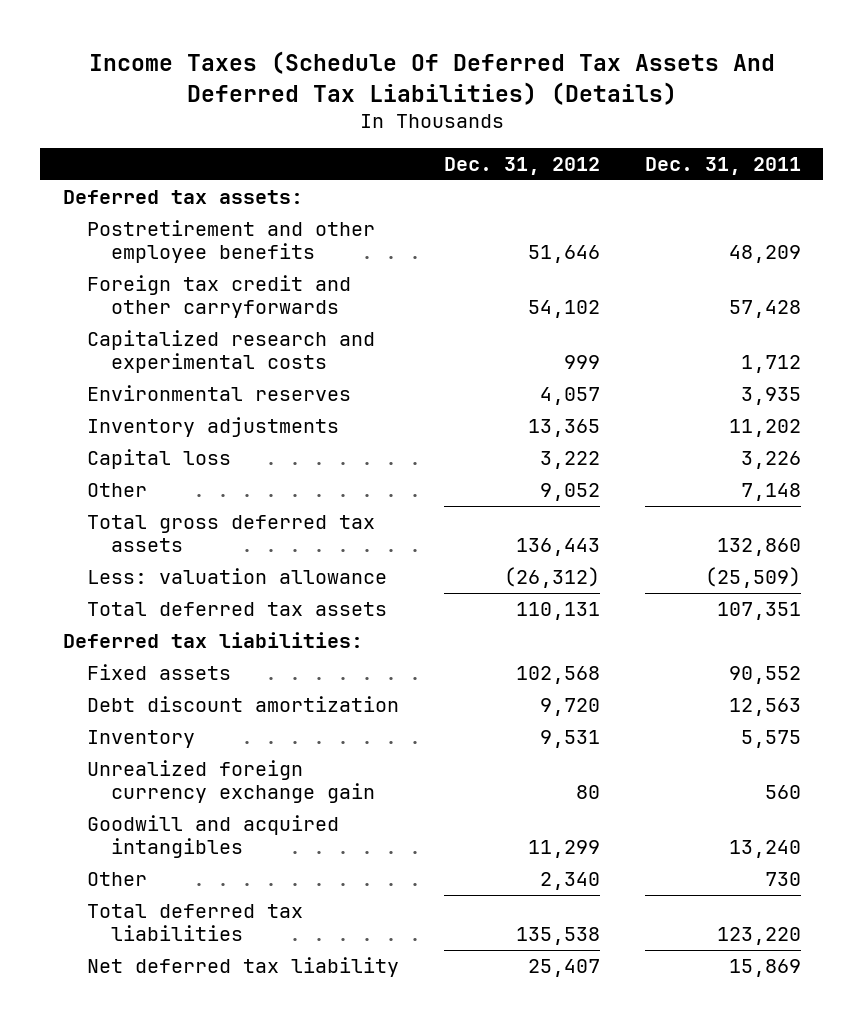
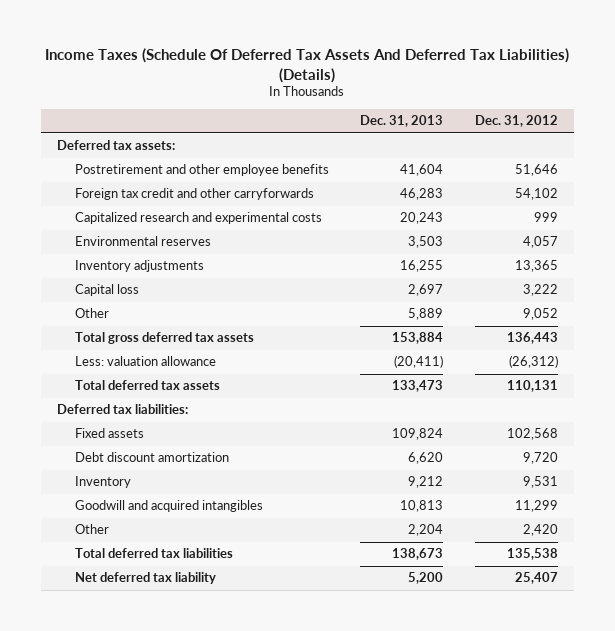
- | Dec. 31, 2012 | Dec. 31, 2011
+ | Dec. 31, 2013 | Dec. 31, 2012
- Unrealized foreign currency exchange gain | 80 | 560
- Other | 2,340 | 730
+ Other | 2,204 | 2,420

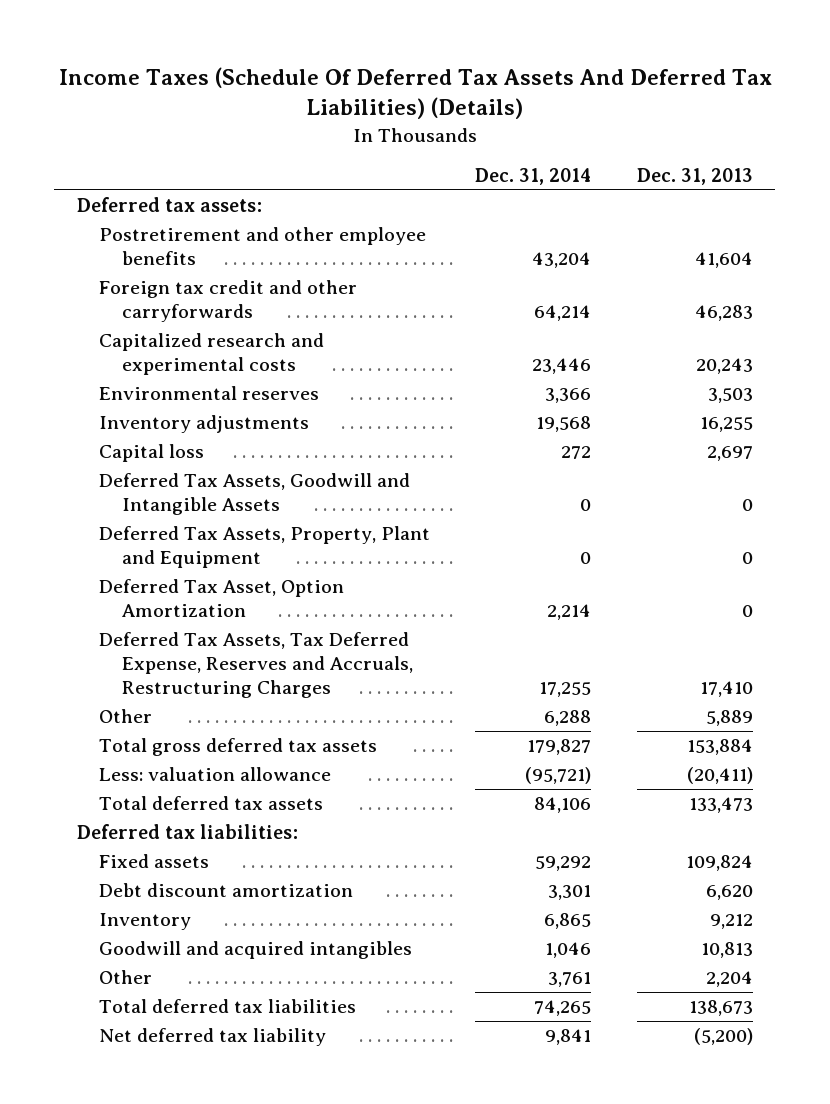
- | Dec. 31, 2013 | Dec. 31, 2012
+ | Dec. 31, 2014 | Dec. 31, 2013
+ Deferred Tax Assets, Goodwill and Intangible Assets | 0 | 0
+ Deferred Tax Assets, Property, Plant and Equipment | 0 | 0
+ Deferred Tax Asset, Option Amortization | 2,214 | 0
+ Deferred Tax Assets, Tax Deferred Expense, Reserves and Accruals, Restructuring Charges | 17,255 | 17,410
- Net deferred tax liability | 5,200 | 25,407
+ Net deferred tax liability | 9,841 | (5,200)

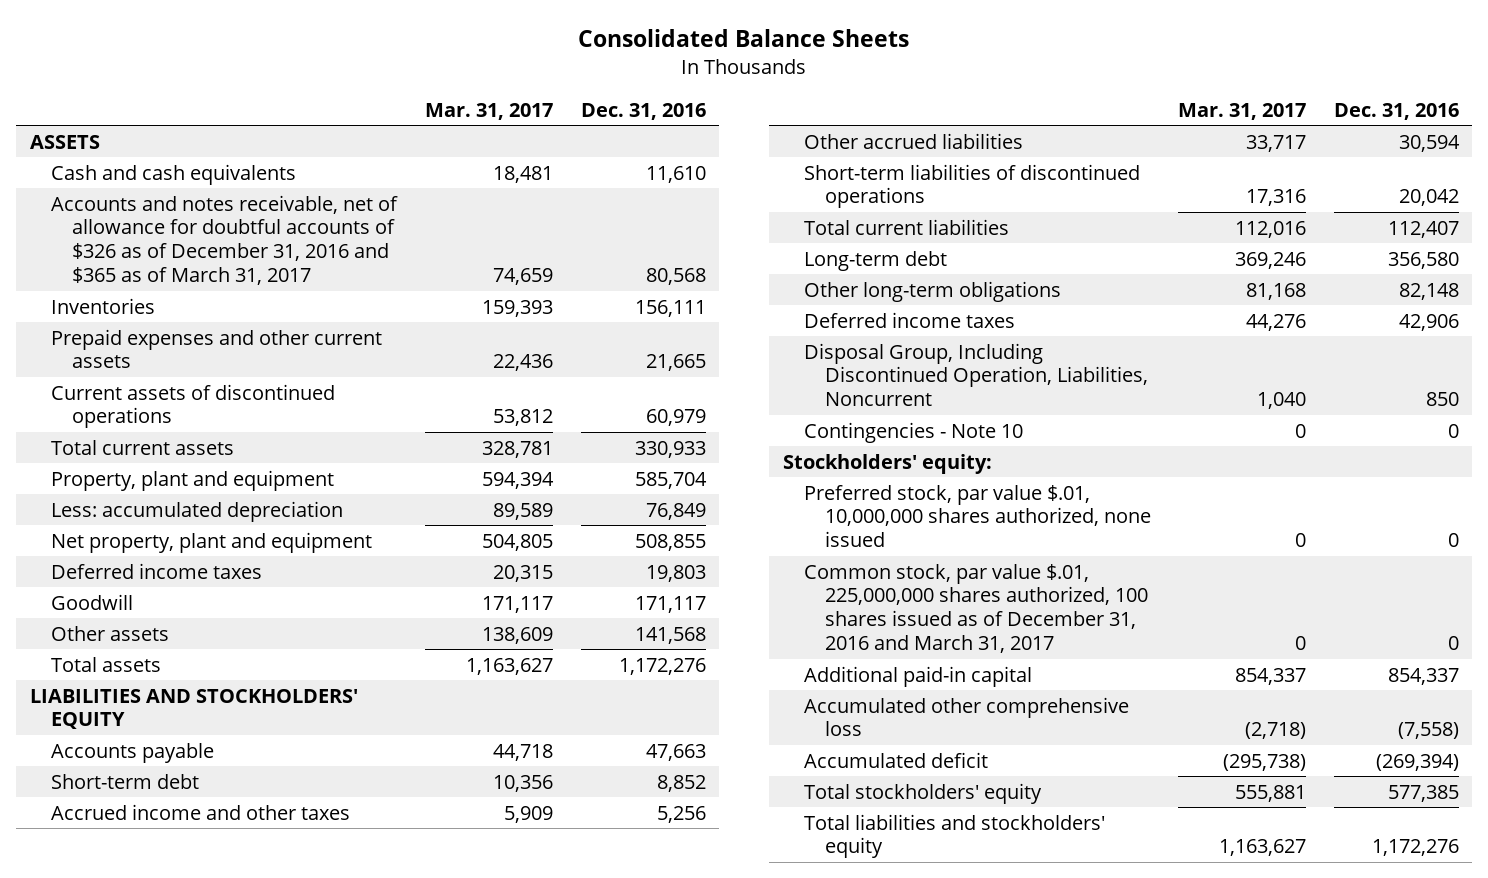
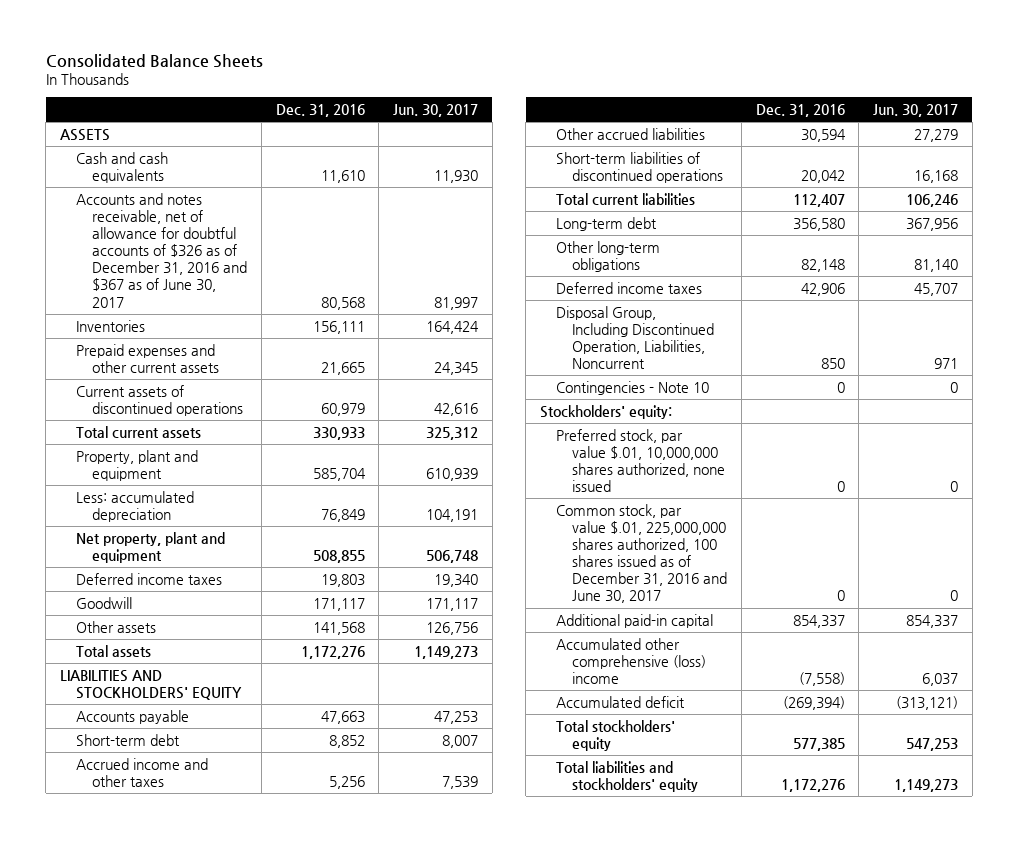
- | Mar. 31, 2017 | Dec. 31, 2016
+ | Dec. 31, 2016 | Jun. 30, 2017
- Accounts and notes receivable, net of allowance for doubtful accounts of $326 as of December 31, 2016 and $365 as of March 31, 2017 | 74,659 | 80,568
+ Accounts and notes receivable, net of allowance for doubtful accounts of $326 as of December 31, 2016 and $367 as of June 30, 2017 | 80,568 | 81,997
- Common stock, par value $.01, 225,000,000 shares authorized, 100 shares issued as of December 31, 2016 and March 31, 2017 | 0 | 0
+ Common stock, par value $.01, 225,000,000 shares authorized, 100 shares issued as of December 31, 2016 and June 30, 2017 | 0 | 0
- Accumulated other comprehensive loss | (2,718) | (7,558)
+ Accumulated other comprehensive (loss) income | (7,558) | 6,037

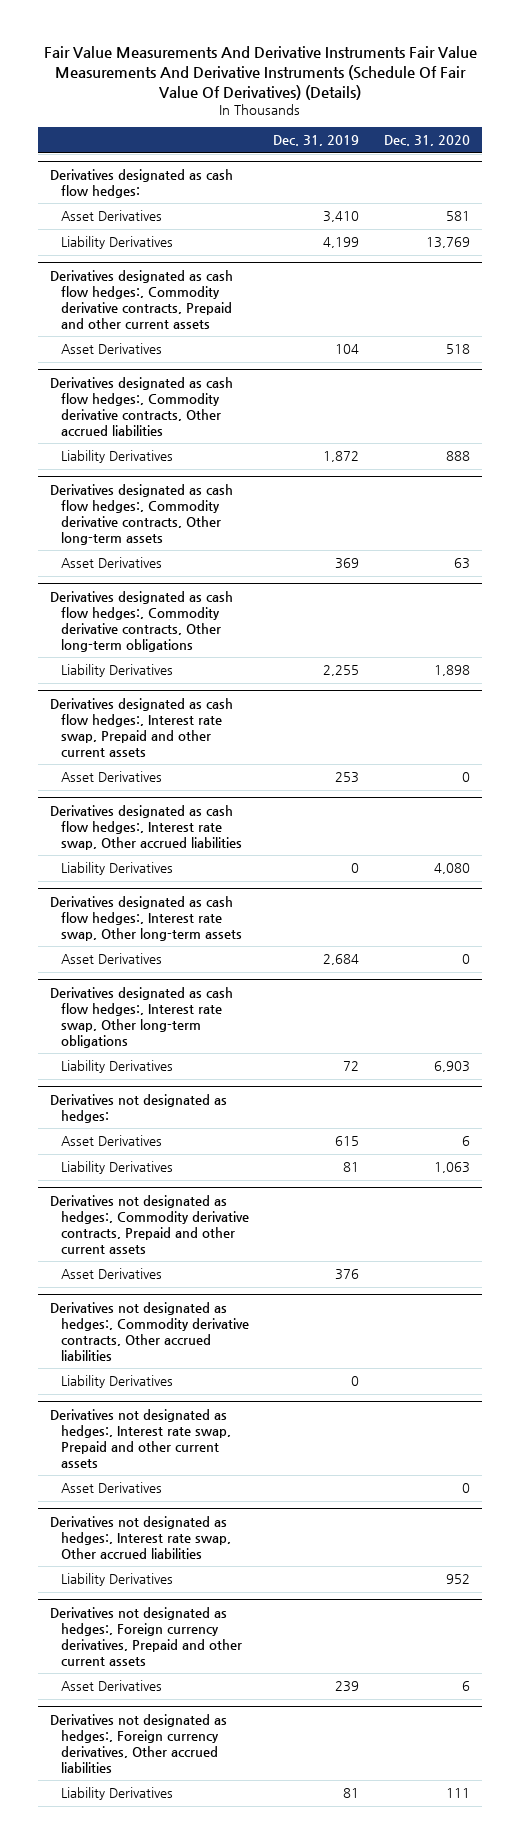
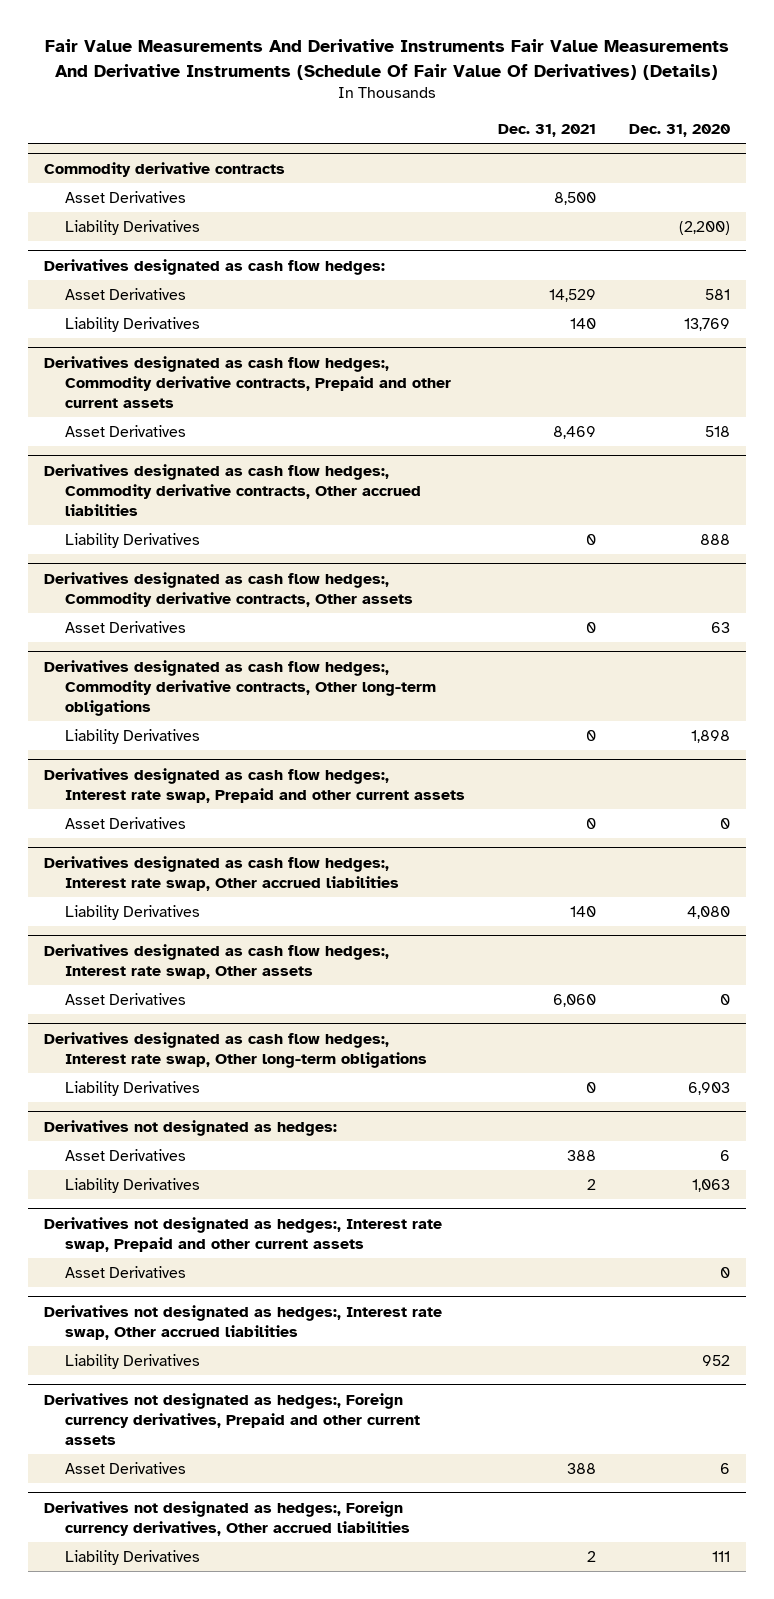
- | Dec. 31, 2019 | Dec. 31, 2020
+ | Dec. 31, 2021 | Dec. 31, 2020
+ Commodity derivative contracts
+ Asset Derivatives | 8,500 |
+ Liability Derivatives | | (2,200)
- Derivatives designated as cash flow hedges:, Commodity derivative contracts, Other long-term assets
+ Derivatives designated as cash flow hedges:, Commodity derivative contracts, Other assets
- Derivatives designated as cash flow hedges:, Interest rate swap, Other long-term assets
+ Derivatives designated as cash flow hedges:, Interest rate swap, Other assets
- Derivatives not designated as hedges:, Commodity derivative contracts, Prepaid and other current assets
- Asset Derivatives | 376 |
- Derivatives not designated as hedges:, Commodity derivative contracts, Other accrued liabilities
- Liability Derivatives | 0 |

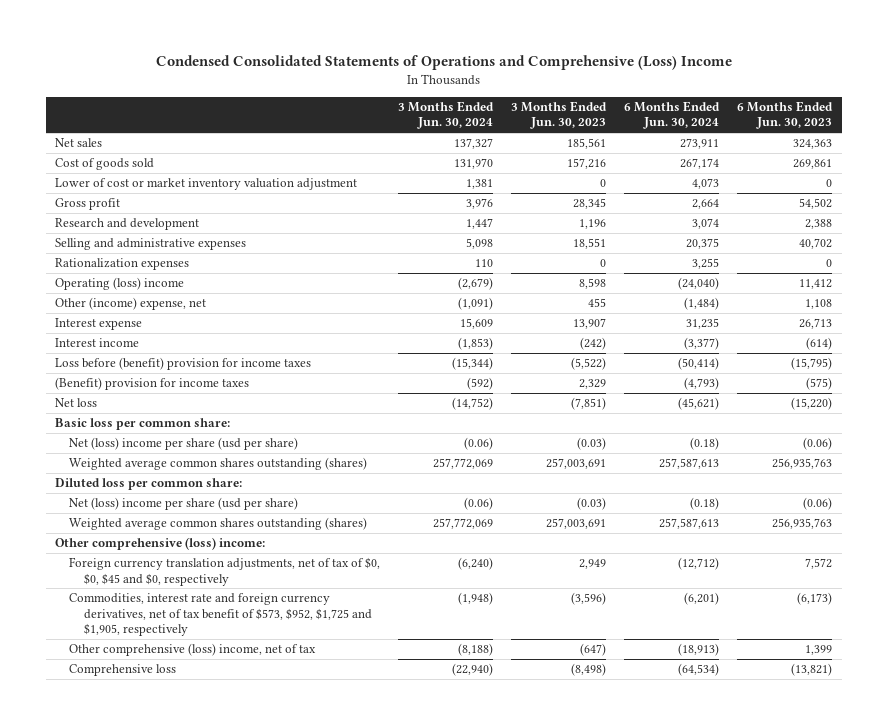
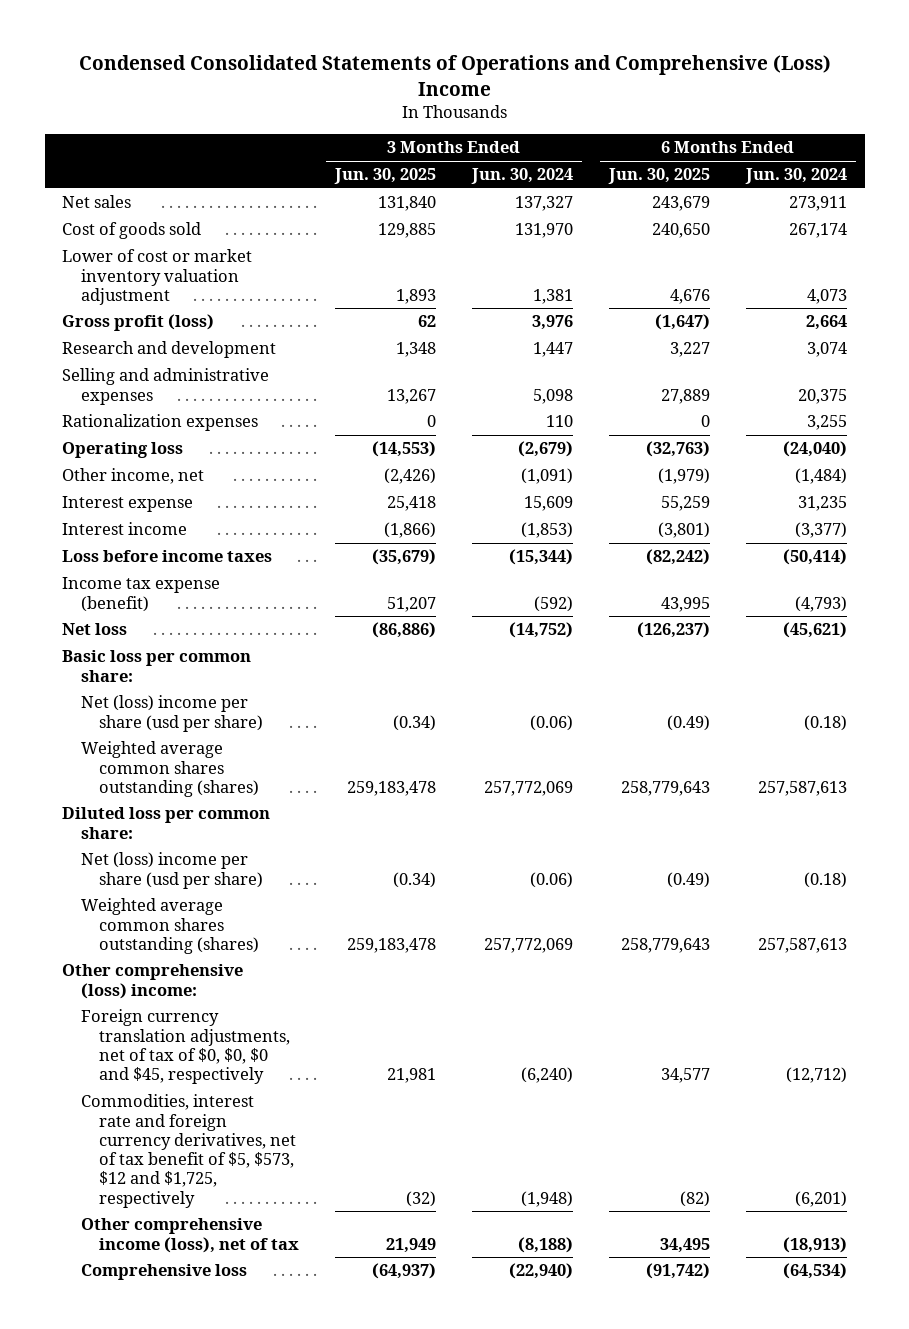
- | 3 Months Ended Jun. 30, 2024 | 3 Months Ended Jun. 30, 2023 | 6 Months Ended Jun. 30, 2024 | 6 Months Ended Jun. 30, 2023
+ | 3 Months Ended Jun. 30, 2025 | 3 Months Ended Jun. 30, 2024 | 6 Months Ended Jun. 30, 2025 | 6 Months Ended Jun. 30, 2024
- Gross profit | 3,976 | 28,345 | 2,664 | 54,502
+ Gross profit (loss) | 62 | 3,976 | (1,647) | 2,664
- Operating (loss) income | (2,679) | 8,598 | (24,040) | 11,412
- Other (income) expense, net | (1,091) | 455 | (1,484) | 1,108
+ Operating loss | (14,553) | (2,679) | (32,763) | (24,040)
+ Other income, net | (2,426) | (1,091) | (1,979) | (1,484)
- Loss before (benefit) provision for income taxes | (15,344) | (5,522) | (50,414) | (15,795)
- (Benefit) provision for income taxes | (592) | 2,329 | (4,793) | (575)
+ Loss before income taxes | (35,679) | (15,344) | (82,242) | (50,414)
+ Income tax expense (benefit) | 51,207 | (592) | 43,995 | (4,793)
- Foreign currency translation adjustments, net of tax of $0, $0, $45 and $0, respectively | (6,240) | 2,949 | (12,712) | 7,572
- Commodities, interest rate and foreign currency derivatives, net of tax benefit of $573, $952, $1,725 and $1,905, respectively | (1,948) | (3,596) | (6,201) | (6,173)
- Other comprehensive (loss) income, net of tax | (8,188) | (647) | (18,913) | 1,399
+ Foreign currency translation adjustments, net of tax of $0, $0, $0 and $45, respectively | 21,981 | (6,240) | 34,577 | (12,712)
+ Commodities, interest rate and foreign currency derivatives, net of tax benefit of $5, $573, $12 and $1,725, respectively | (32) | (1,948) | (82) | (6,201)
+ Other comprehensive income (loss), net of tax | 21,949 | (8,188) | 34,495 | (18,913)

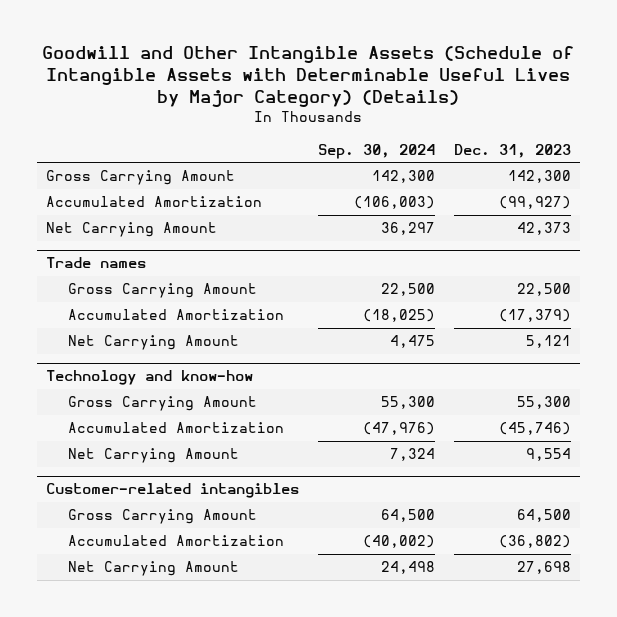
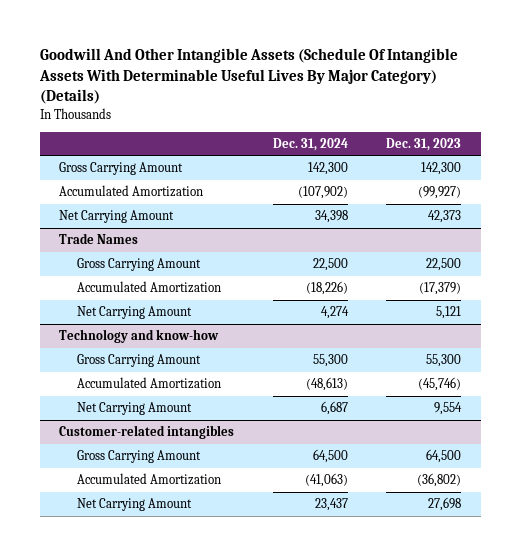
- Goodwill and Other Intangible Assets (Schedule of Intangible Assets with Determinable Useful Lives by Major Category) (Details)
+ Goodwill And Other Intangible Assets (Schedule Of Intangible Assets With Determinable Useful Lives By Major Category) (Details)
- | Sep. 30, 2024 | Dec. 31, 2023
+ | Dec. 31, 2024 | Dec. 31, 2023
- Trade names
+ Trade Names

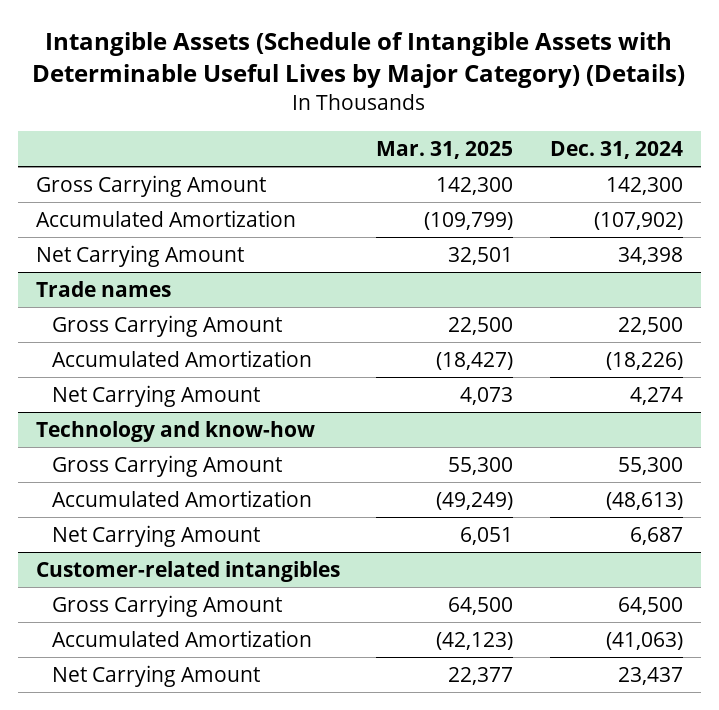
- Goodwill And Other Intangible Assets (Schedule Of Intangible Assets With Determinable Useful Lives By Major Category) (Details)
+ Intangible Assets (Schedule of Intangible Assets with Determinable Useful Lives by Major Category) (Details)
- | Dec. 31, 2024 | Dec. 31, 2023
+ | Mar. 31, 2025 | Dec. 31, 2024
- Trade Names
+ Trade names

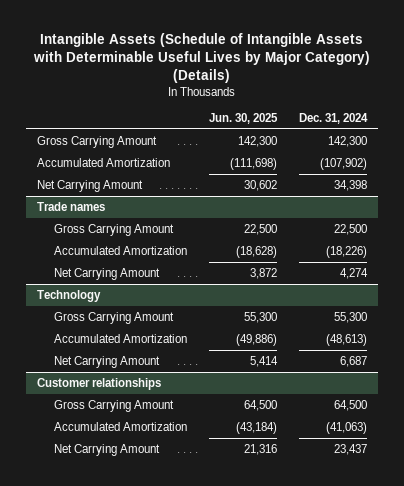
- | Mar. 31, 2025 | Dec. 31, 2024
+ | Jun. 30, 2025 | Dec. 31, 2024
- Technology and know-how
+ Technology
- Customer-related intangibles
+ Customer relationships

